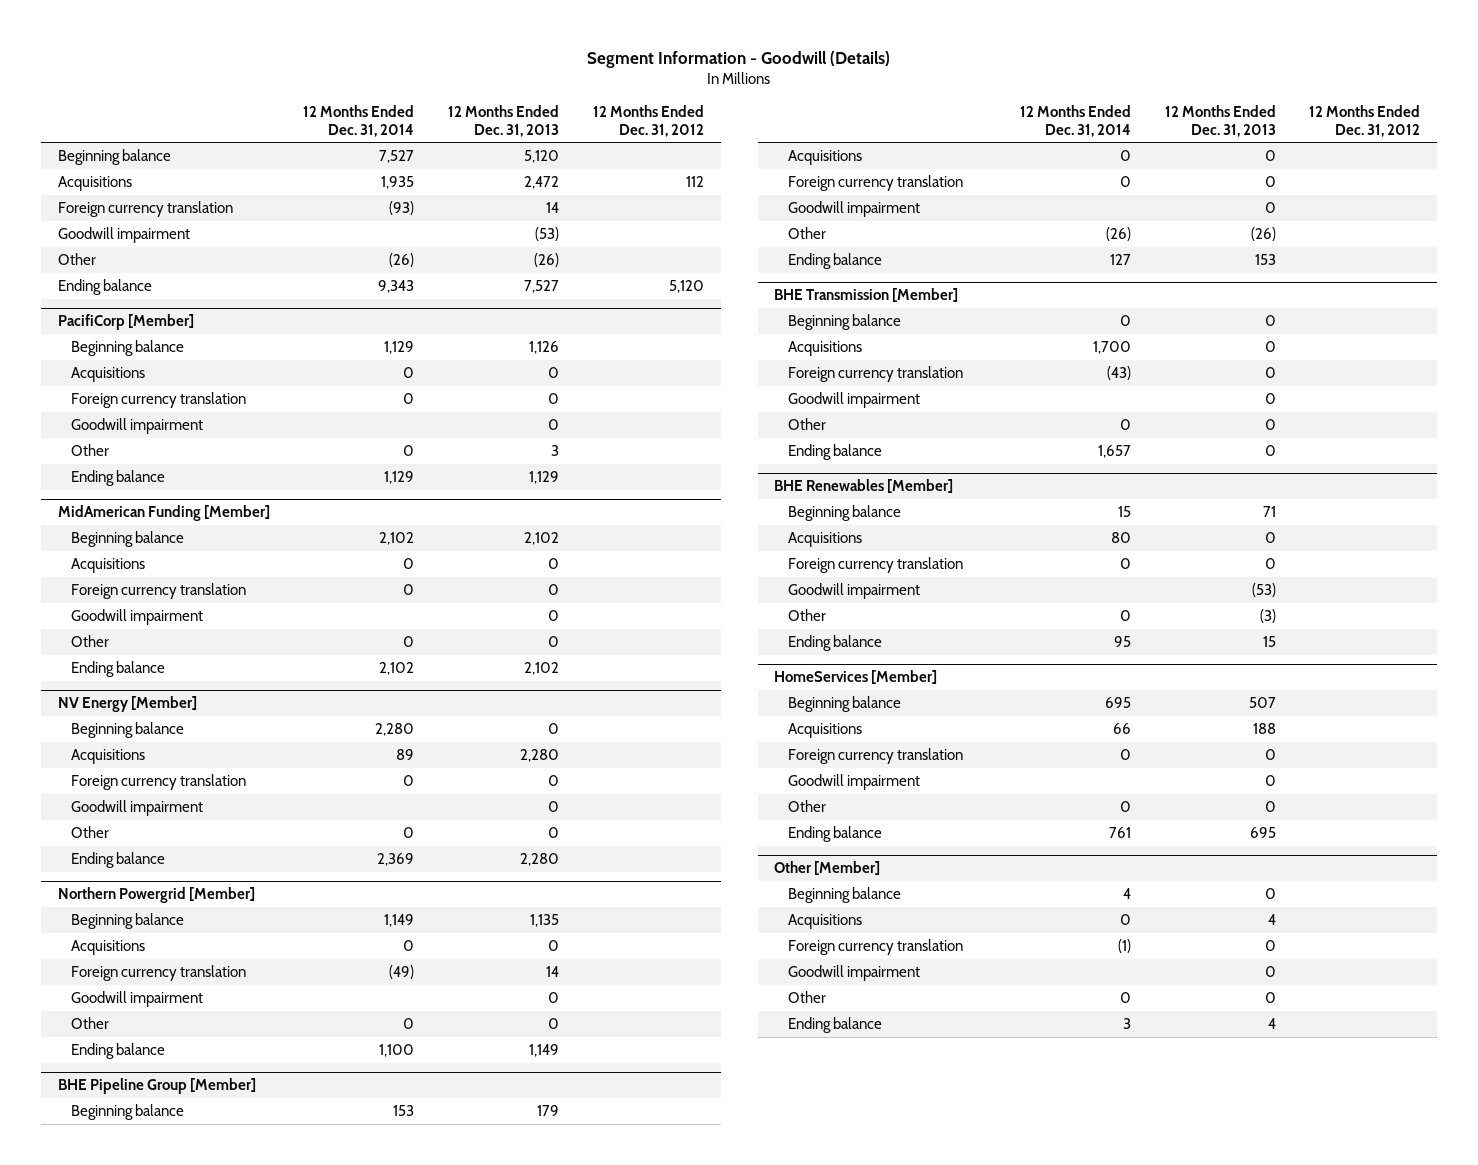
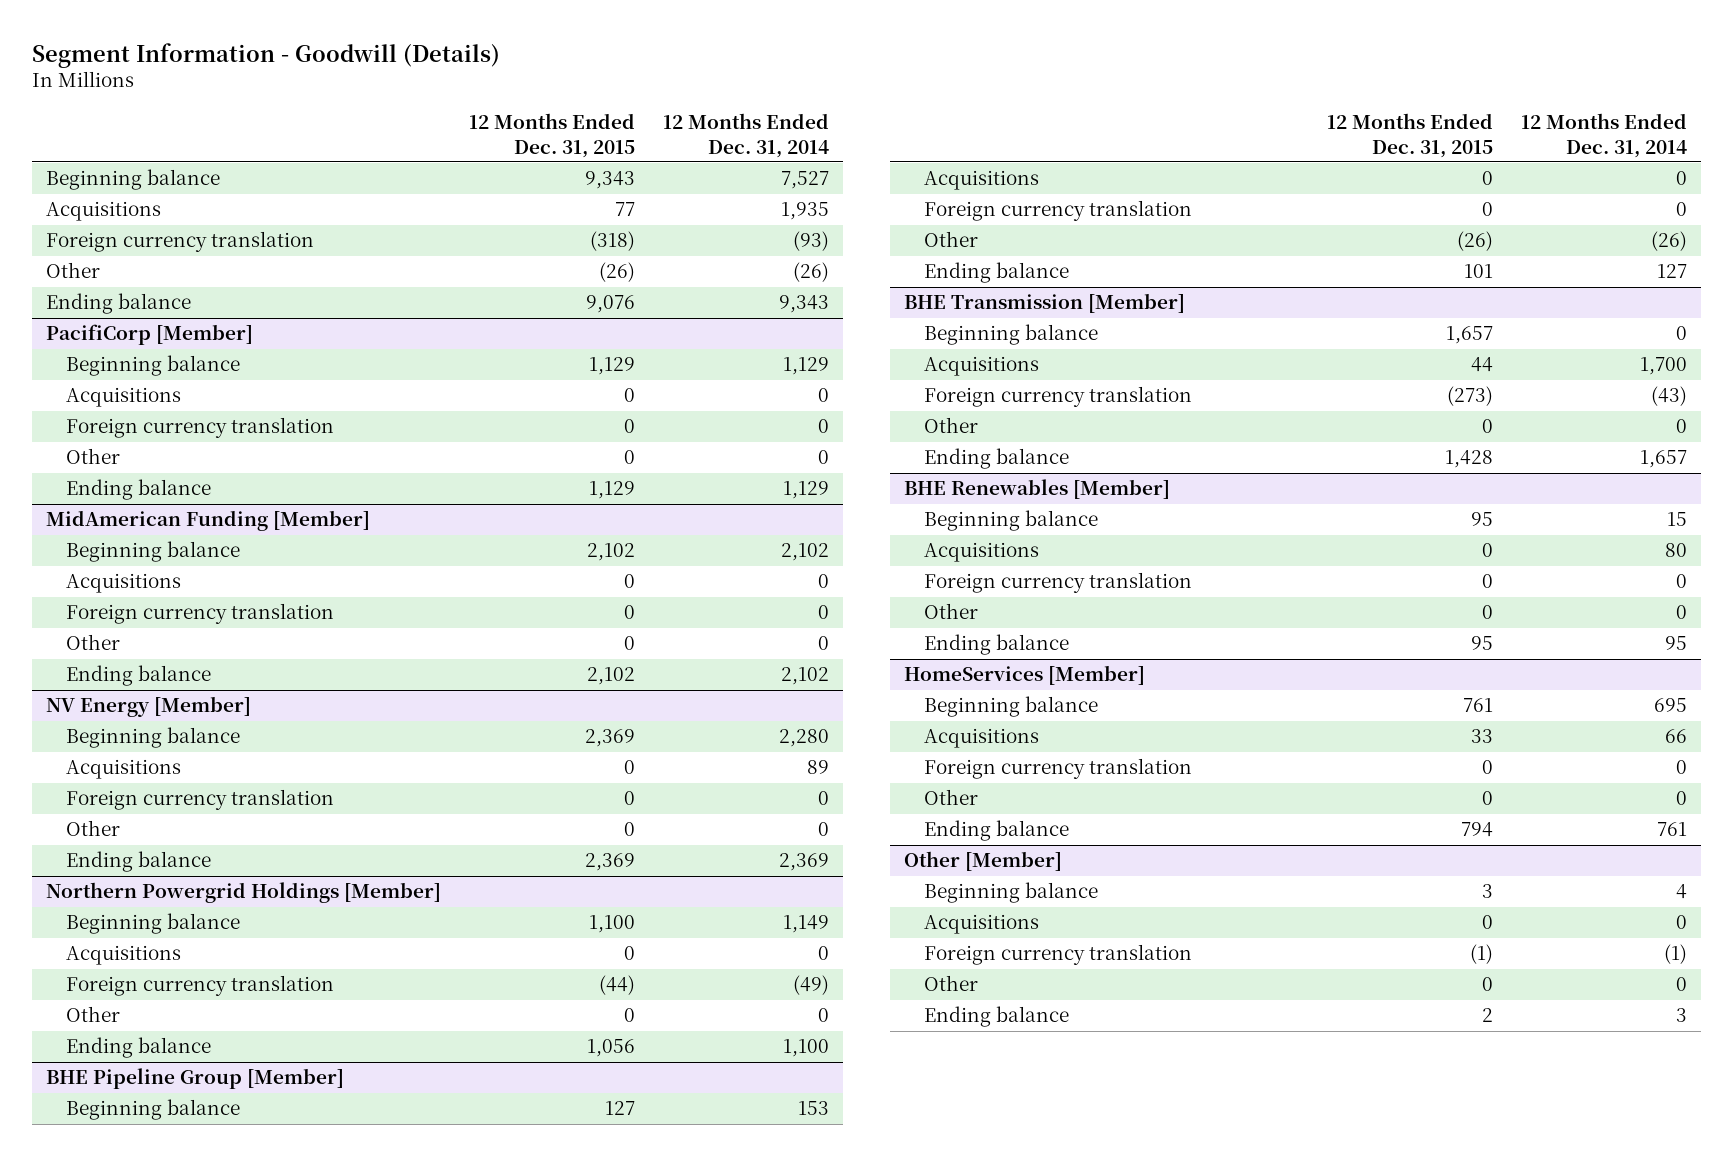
- | 12 Months Ended Dec. 31, 2014 | 12 Months Ended Dec. 31, 2013 | 12 Months Ended Dec. 31, 2012
+ | 12 Months Ended Dec. 31, 2015 | 12 Months Ended Dec. 31, 2014
- Goodwill impairment | | (53) |
@ PacifiCorp [Member]
- Goodwill impairment | | 0 |
@ MidAmerican Funding [Member]
- Goodwill impairment | | 0 |
@ NV Energy [Member]
- Goodwill impairment | | 0 |
- Northern Powergrid [Member]
+ Northern Powergrid Holdings [Member]
- Goodwill impairment | | 0 |
@ BHE Pipeline Group [Member]
- Goodwill impairment | | 0 |
@ BHE Transmission [Member]
- Goodwill impairment | | 0 |
@ BHE Renewables [Member]
- Goodwill impairment | | (53) |
@ HomeServices [Member]
- Goodwill impairment | | 0 |
@ Other [Member]
- Goodwill impairment | | 0 |

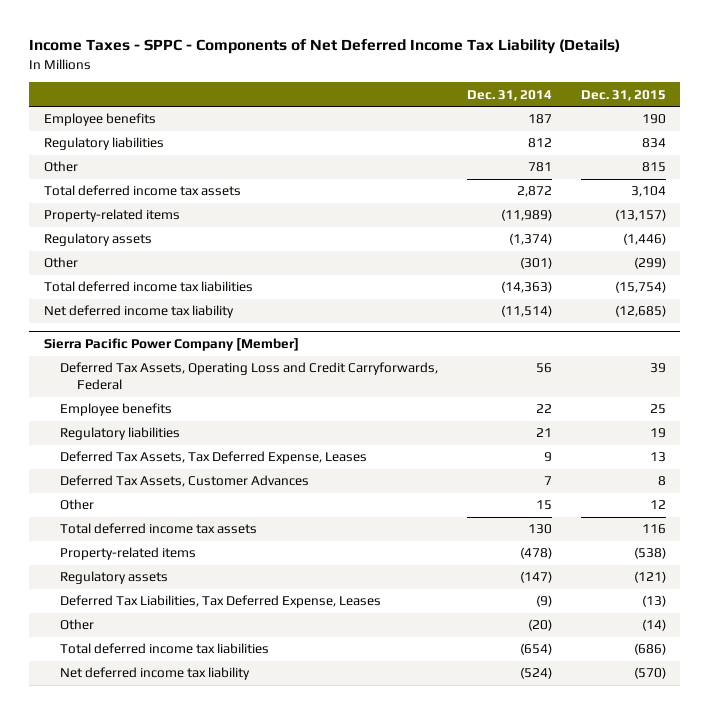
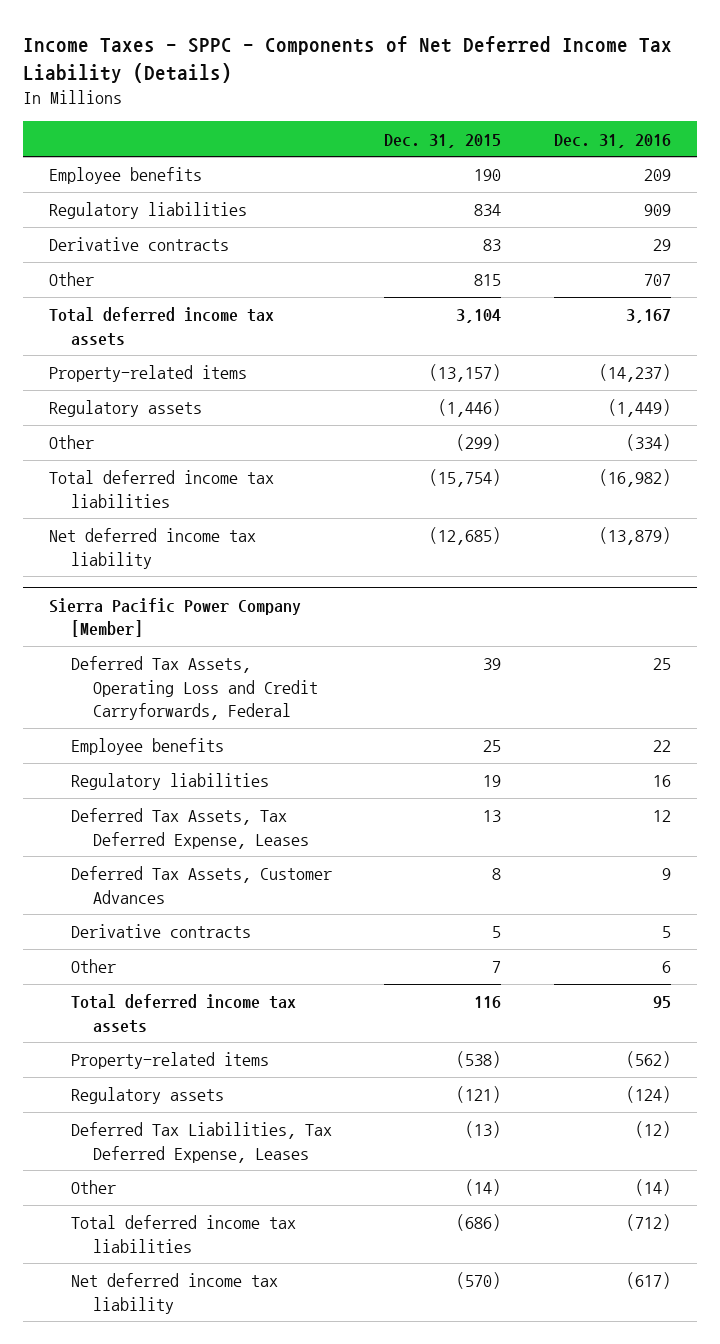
- | Dec. 31, 2014 | Dec. 31, 2015
+ | Dec. 31, 2015 | Dec. 31, 2016
+ Derivative contracts | 83 | 29
@ Sierra Pacific Power Company [Member]
- Other | 15 | 12
+ Derivative contracts | 5 | 5
+ Other | 7 | 6

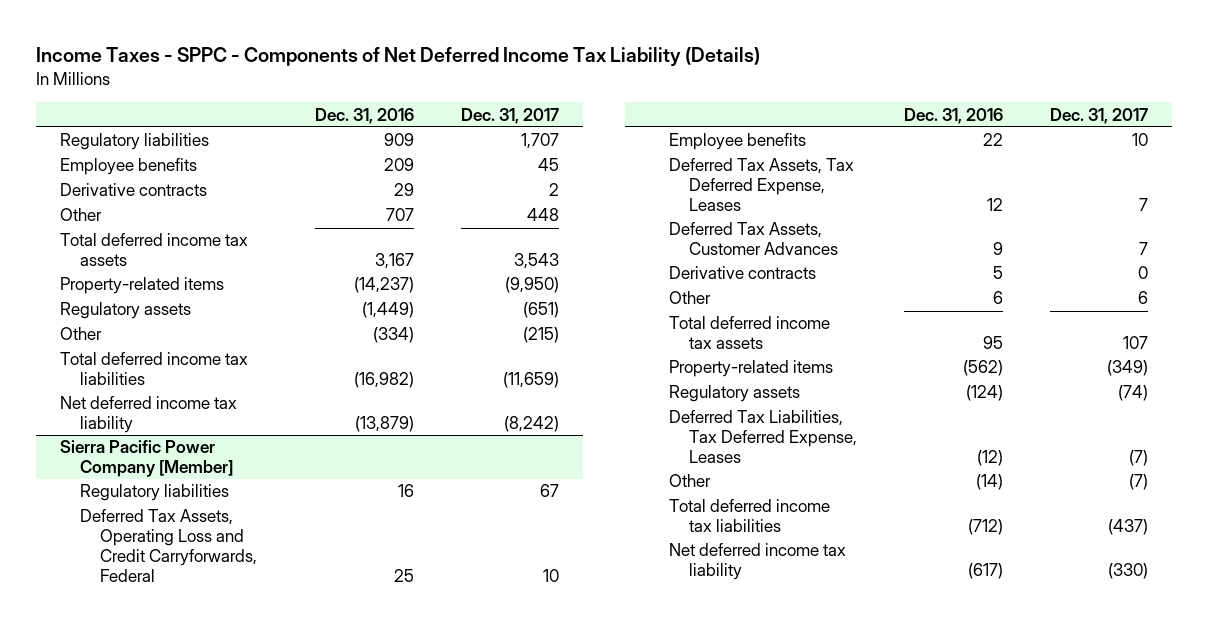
- | Dec. 31, 2015 | Dec. 31, 2016
+ | Dec. 31, 2016 | Dec. 31, 2017
moved down: Employee benefits | 209 | 45
@ Sierra Pacific Power Company [Member]
moved up: Regulatory liabilities | 16 | 67

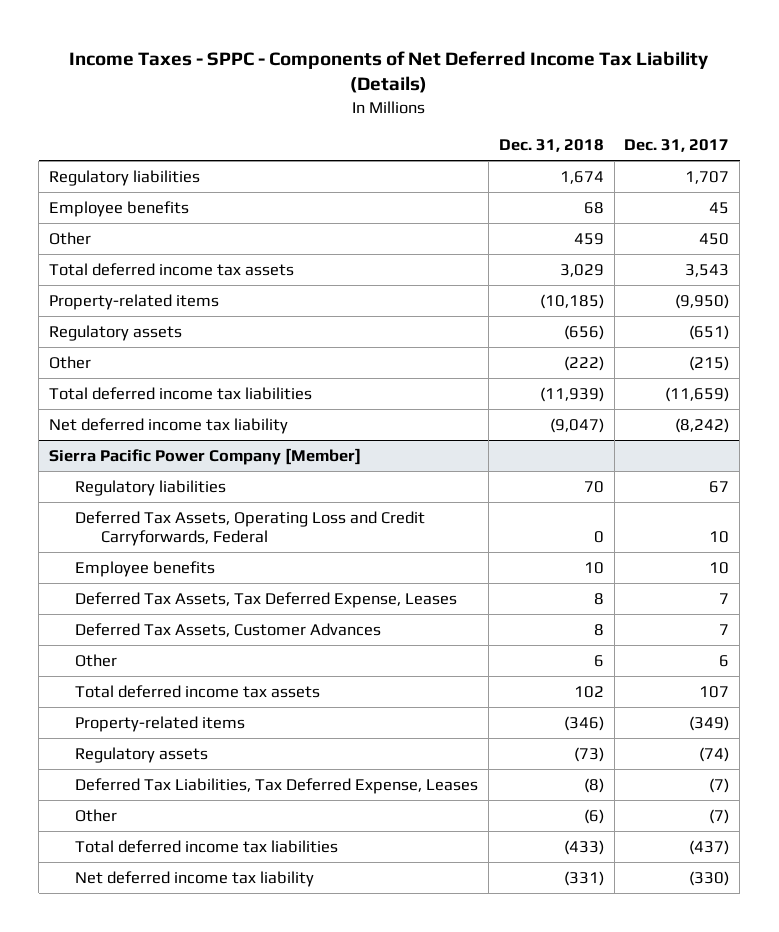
- | Dec. 31, 2016 | Dec. 31, 2017
+ | Dec. 31, 2018 | Dec. 31, 2017
- Derivative contracts | 29 | 2
- Other | 707 | 448
+ Other | 459 | 450
@ Sierra Pacific Power Company [Member]
- Derivative contracts | 5 | 0

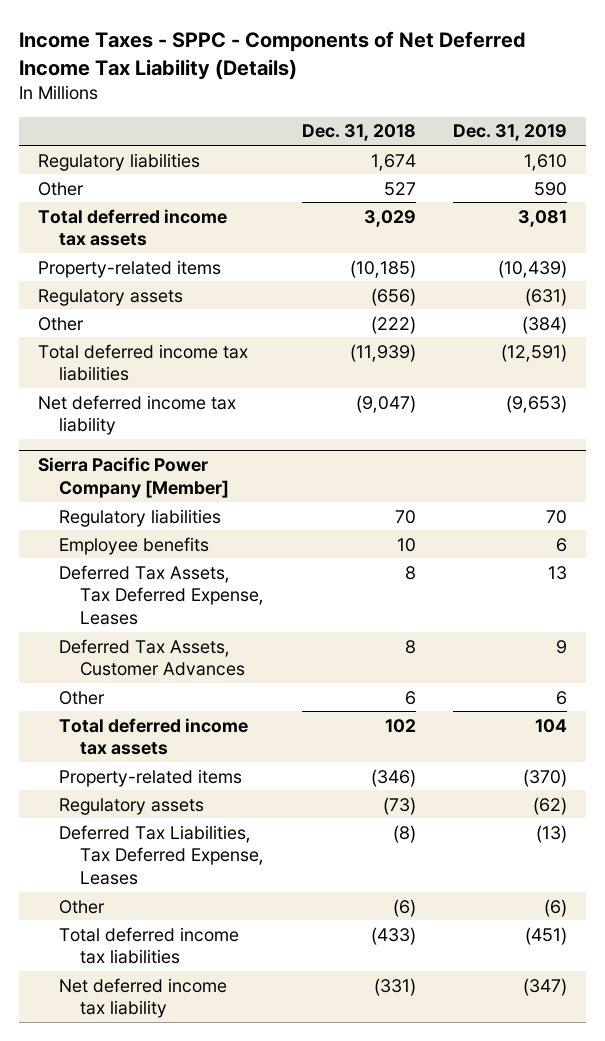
- | Dec. 31, 2018 | Dec. 31, 2017
+ | Dec. 31, 2018 | Dec. 31, 2019
- Employee benefits | 68 | 45
- Other | 459 | 450
+ Other | 527 | 590
@ Sierra Pacific Power Company [Member]
- Deferred Tax Assets, Operating Loss and Credit Carryforwards, Federal | 0 | 10

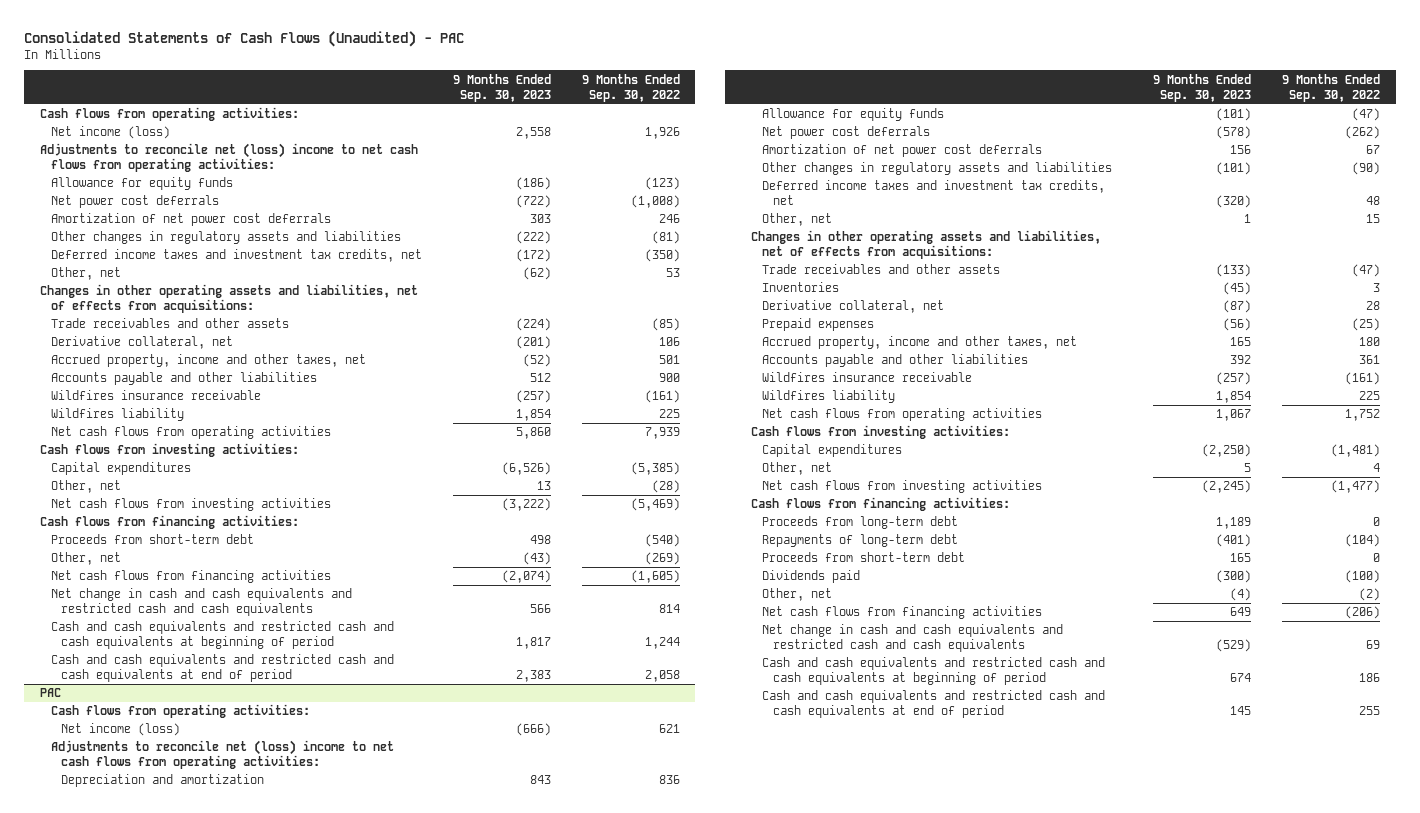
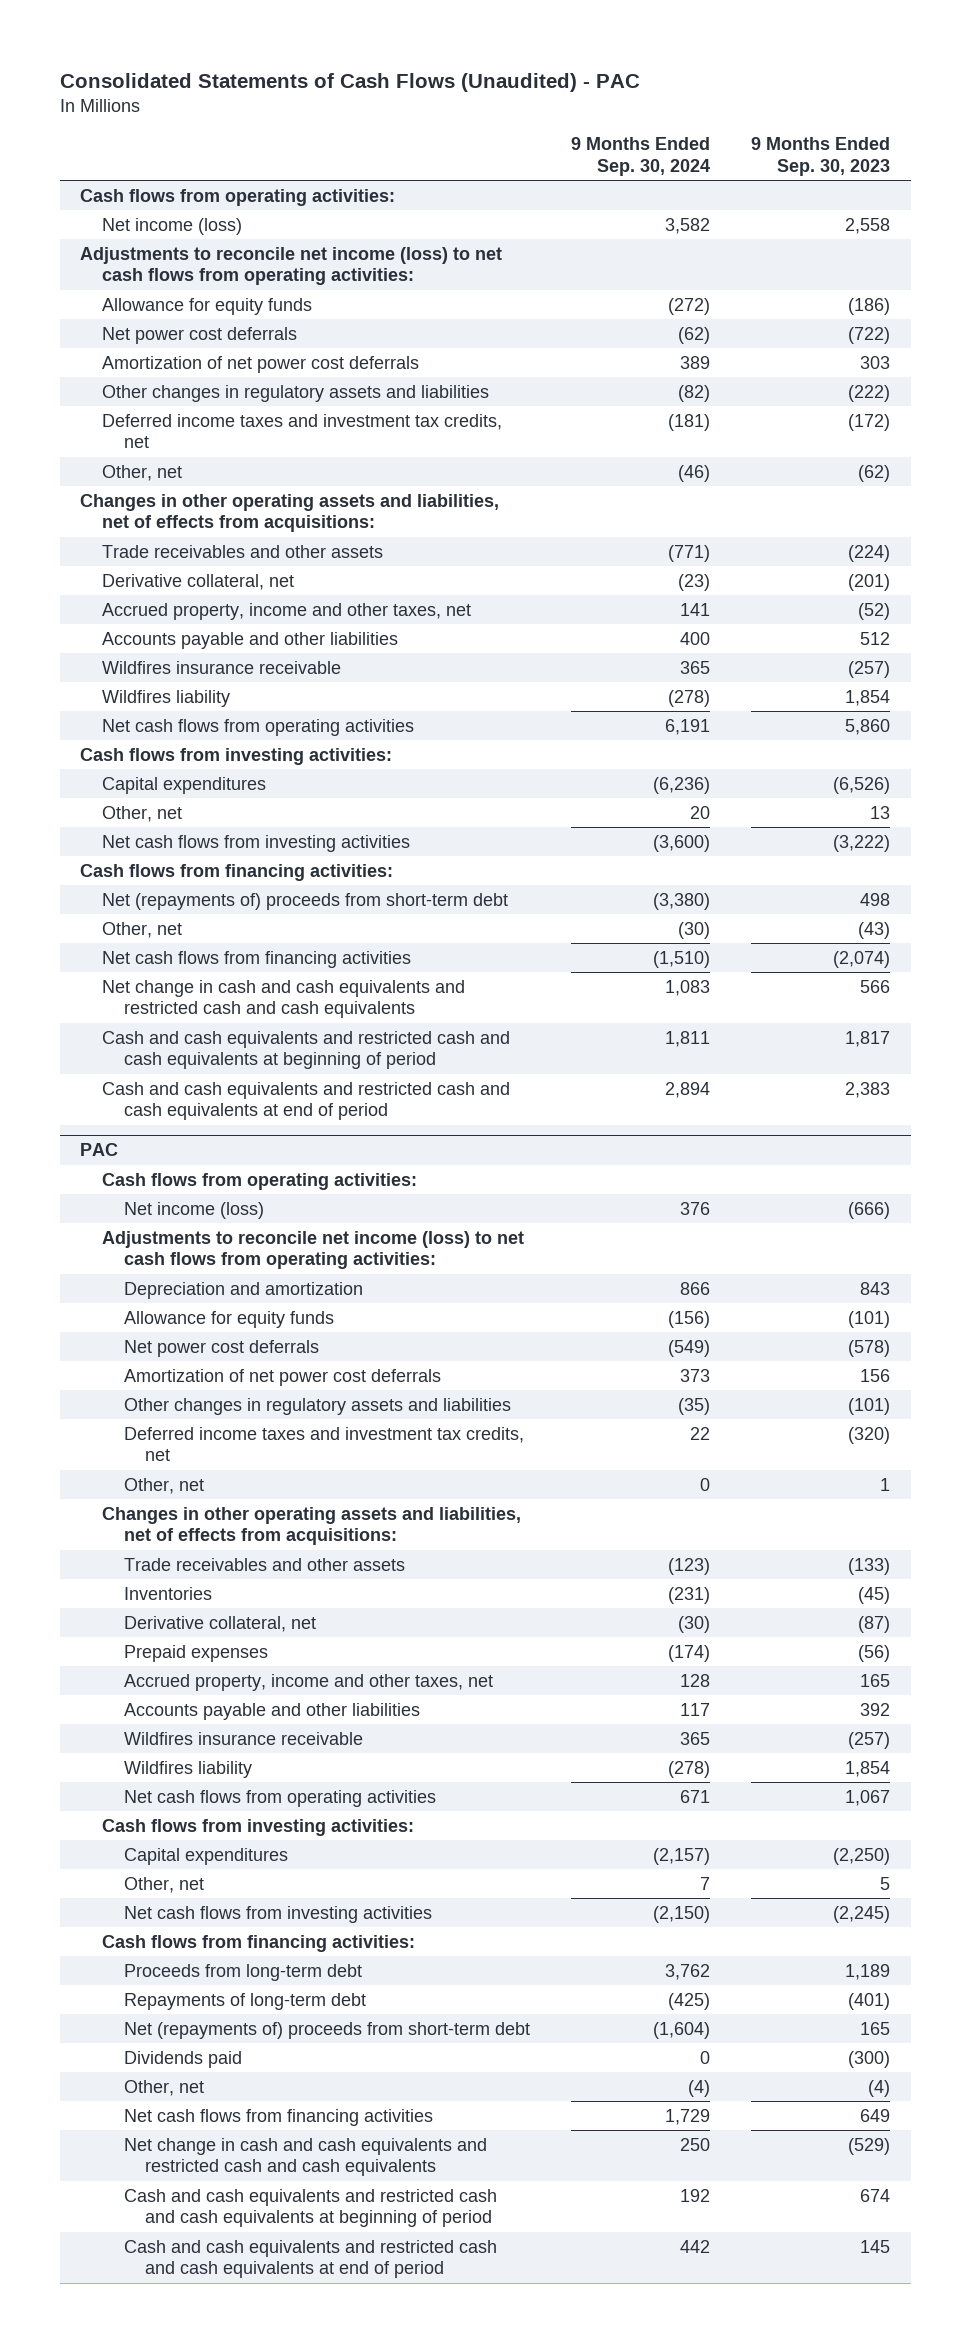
- | 9 Months Ended Sep. 30, 2023 | 9 Months Ended Sep. 30, 2022
+ | 9 Months Ended Sep. 30, 2024 | 9 Months Ended Sep. 30, 2023
- Adjustments to reconcile net (loss) income to net cash flows from operating activities:
+ Adjustments to reconcile net income (loss) to net cash flows from operating activities:
- Proceeds from short-term debt | 498 | (540)
+ Net (repayments of) proceeds from short-term debt | (3,380) | 498
@ PAC
- Adjustments to reconcile net (loss) income to net cash flows from operating activities:
+ Adjustments to reconcile net income (loss) to net cash flows from operating activities:
- Proceeds from short-term debt | 165 | 0
+ Net (repayments of) proceeds from short-term debt | (1,604) | 165

